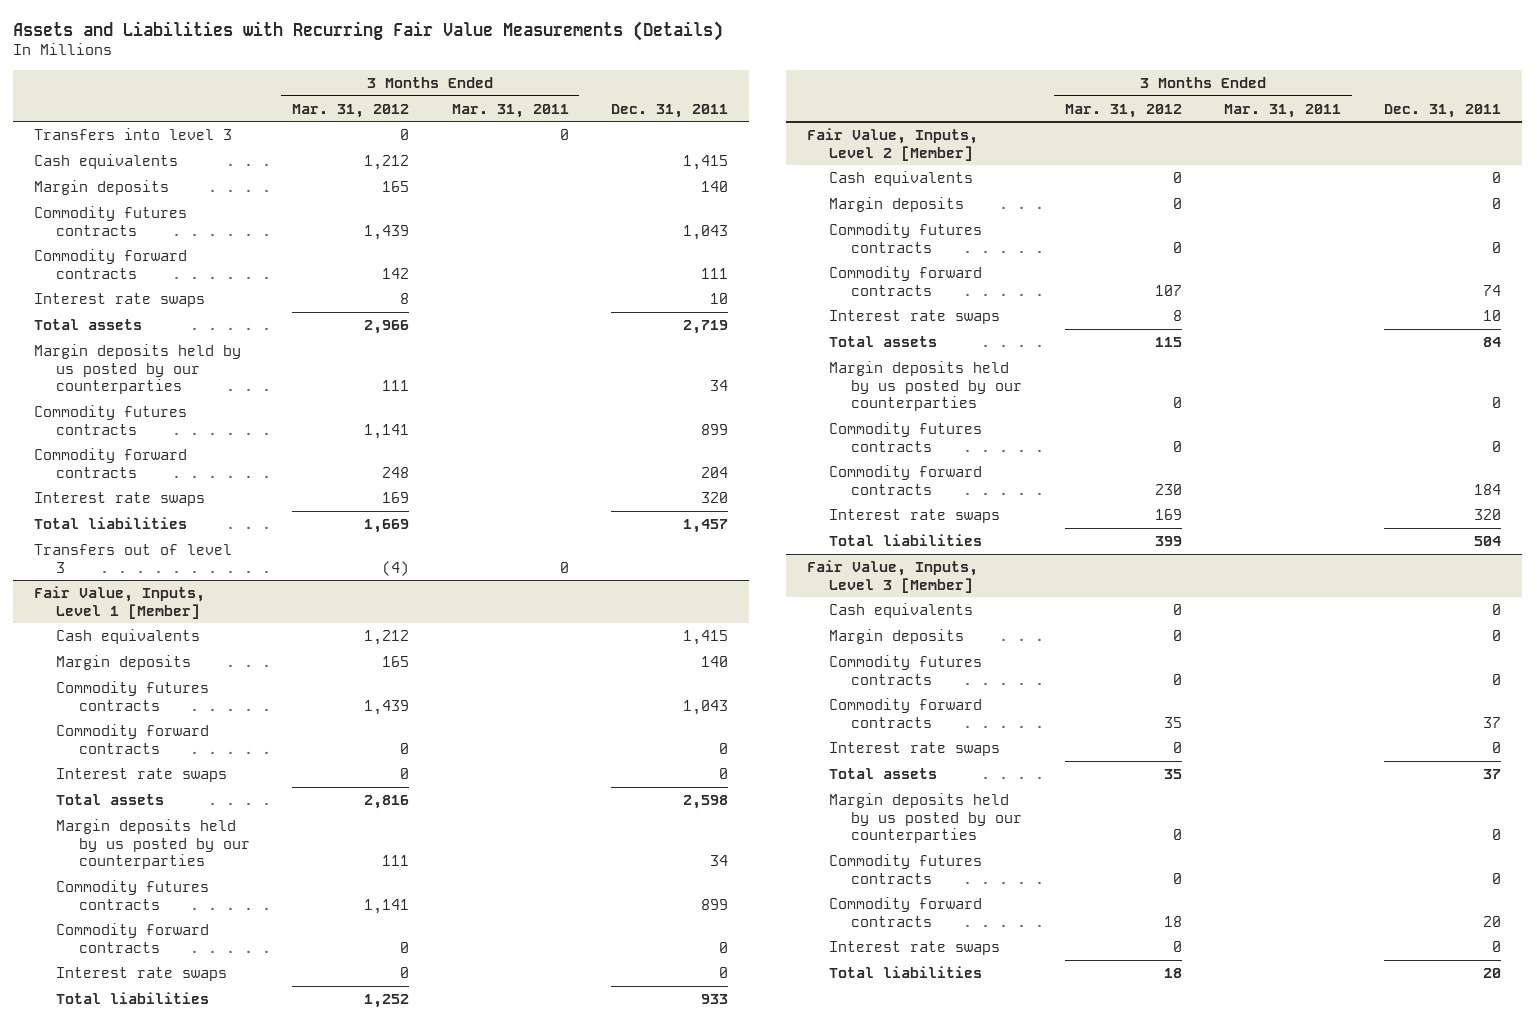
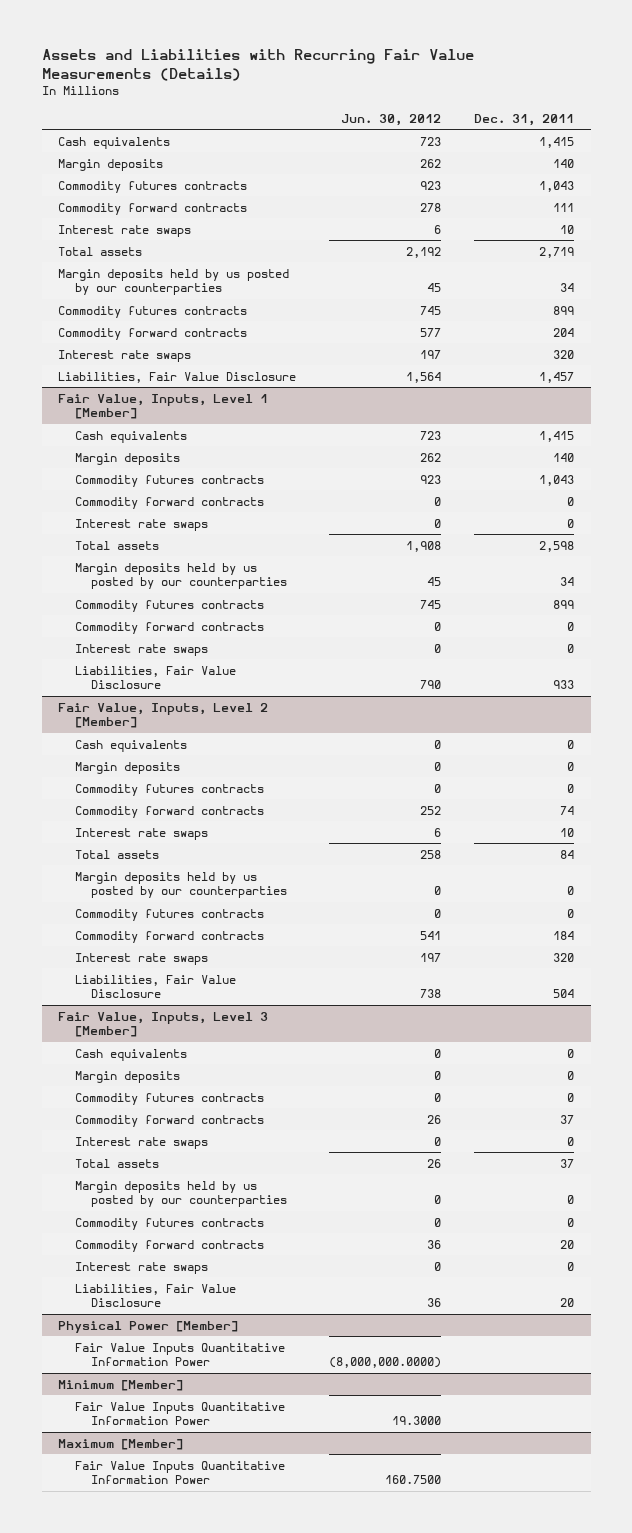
- | 3 Months Ended Mar. 31, 2012 | 3 Months Ended Mar. 31, 2011 | Dec. 31, 2011
+ | Jun. 30, 2012 | Dec. 31, 2011
- Transfers into level 3 | 0 | 0 |
- Total liabilities | 1,669 | | 1,457
- Transfers out of level 3 | (4) | 0 |
+ Liabilities, Fair Value Disclosure | 1,564 | 1,457
@ Fair Value, Inputs, Level 1 [Member]
- Total liabilities | 1,252 | | 933
+ Liabilities, Fair Value Disclosure | 790 | 933
@ Fair Value, Inputs, Level 2 [Member]
- Total liabilities | 399 | | 504
+ Liabilities, Fair Value Disclosure | 738 | 504
@ Fair Value, Inputs, Level 3 [Member]
- Total liabilities | 18 | | 20
+ Liabilities, Fair Value Disclosure | 36 | 20
+ Physical Power [Member]
+ Fair Value Inputs Quantitative Information Power | (8,000,000.0000) |
+ Minimum [Member]
+ Fair Value Inputs Quantitative Information Power | 19.3000 |
+ Maximum [Member]
+ Fair Value Inputs Quantitative Information Power | 160.7500 |

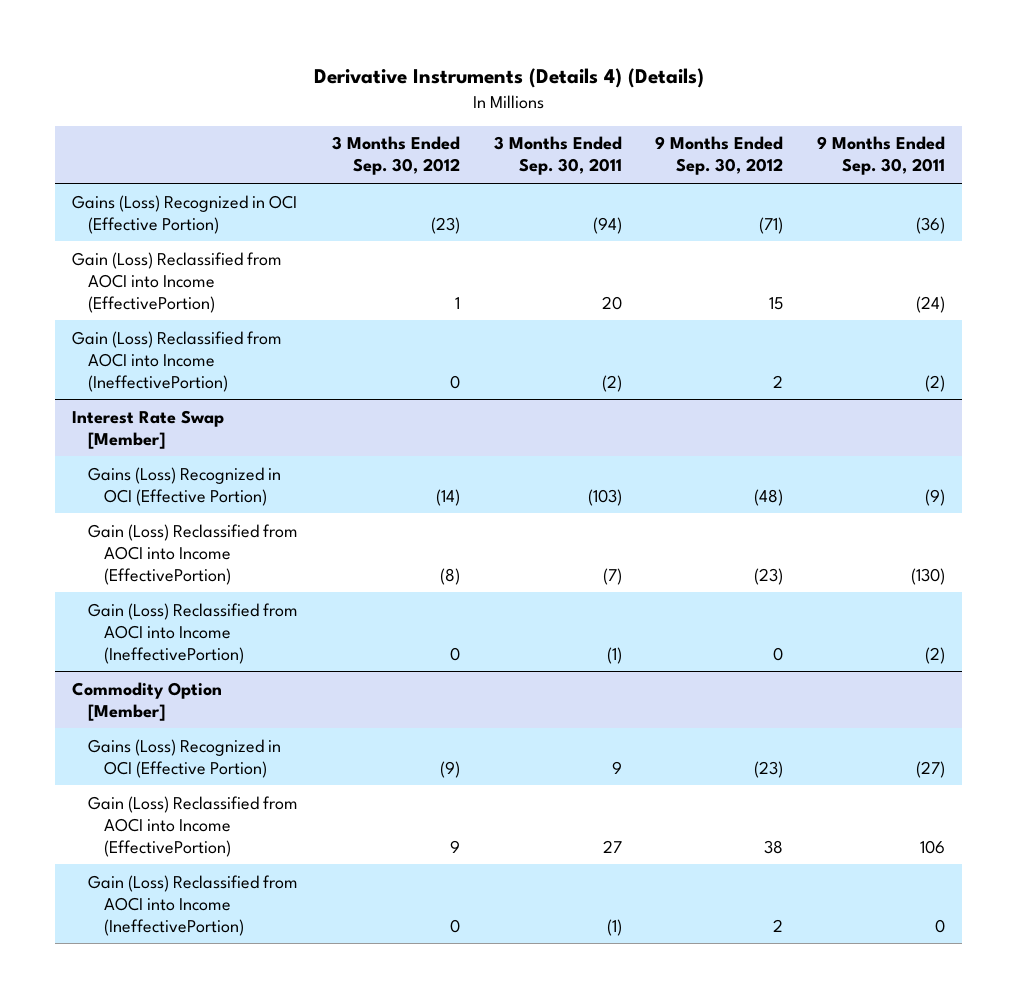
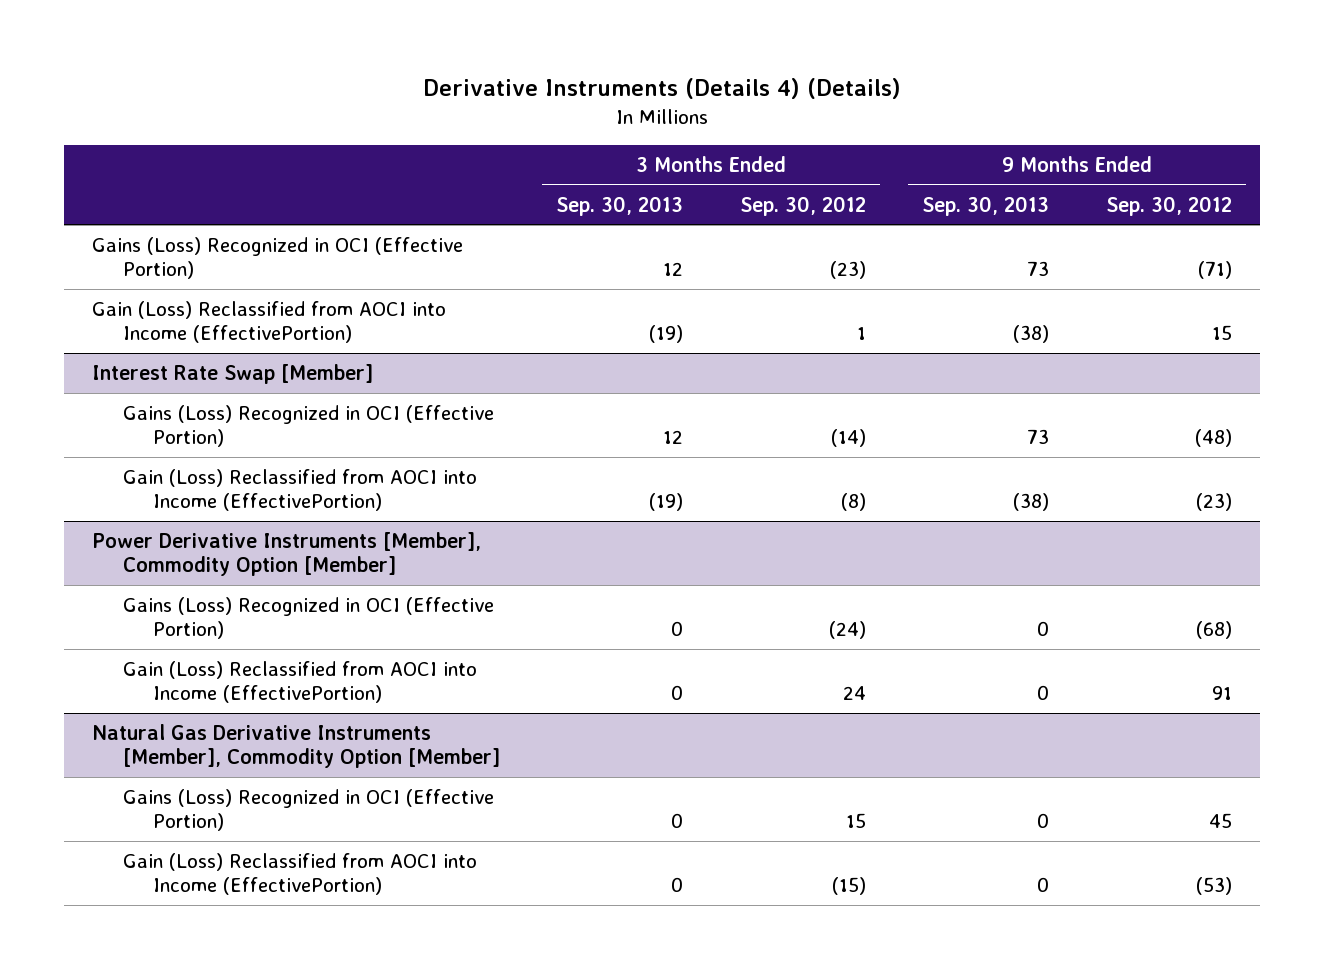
- | 3 Months Ended Sep. 30, 2012 | 3 Months Ended Sep. 30, 2011 | 9 Months Ended Sep. 30, 2012 | 9 Months Ended Sep. 30, 2011
+ | 3 Months Ended Sep. 30, 2013 | 3 Months Ended Sep. 30, 2012 | 9 Months Ended Sep. 30, 2013 | 9 Months Ended Sep. 30, 2012
- Gain (Loss) Reclassified from AOCI into Income (IneffectivePortion) | 0 | (2) | 2 | (2)
@ Interest Rate Swap [Member]
- Gain (Loss) Reclassified from AOCI into Income (IneffectivePortion) | 0 | (1) | 0 | (2)
- Commodity Option [Member]
- Gains (Loss) Recognized in OCI (Effective Portion) | (9) | 9 | (23) | (27)
- Gain (Loss) Reclassified from AOCI into Income (EffectivePortion) | 9 | 27 | 38 | 106
- Gain (Loss) Reclassified from AOCI into Income (IneffectivePortion) | 0 | (1) | 2 | 0
+ Power Derivative Instruments [Member], Commodity Option [Member]
+ Gains (Loss) Recognized in OCI (Effective Portion) | 0 | (24) | 0 | (68)
+ Gain (Loss) Reclassified from AOCI into Income (EffectivePortion) | 0 | 24 | 0 | 91
+ Natural Gas Derivative Instruments [Member], Commodity Option [Member]
+ Gains (Loss) Recognized in OCI (Effective Portion) | 0 | 15 | 0 | 45
+ Gain (Loss) Reclassified from AOCI into Income (EffectivePortion) | 0 | (15) | 0 | (53)

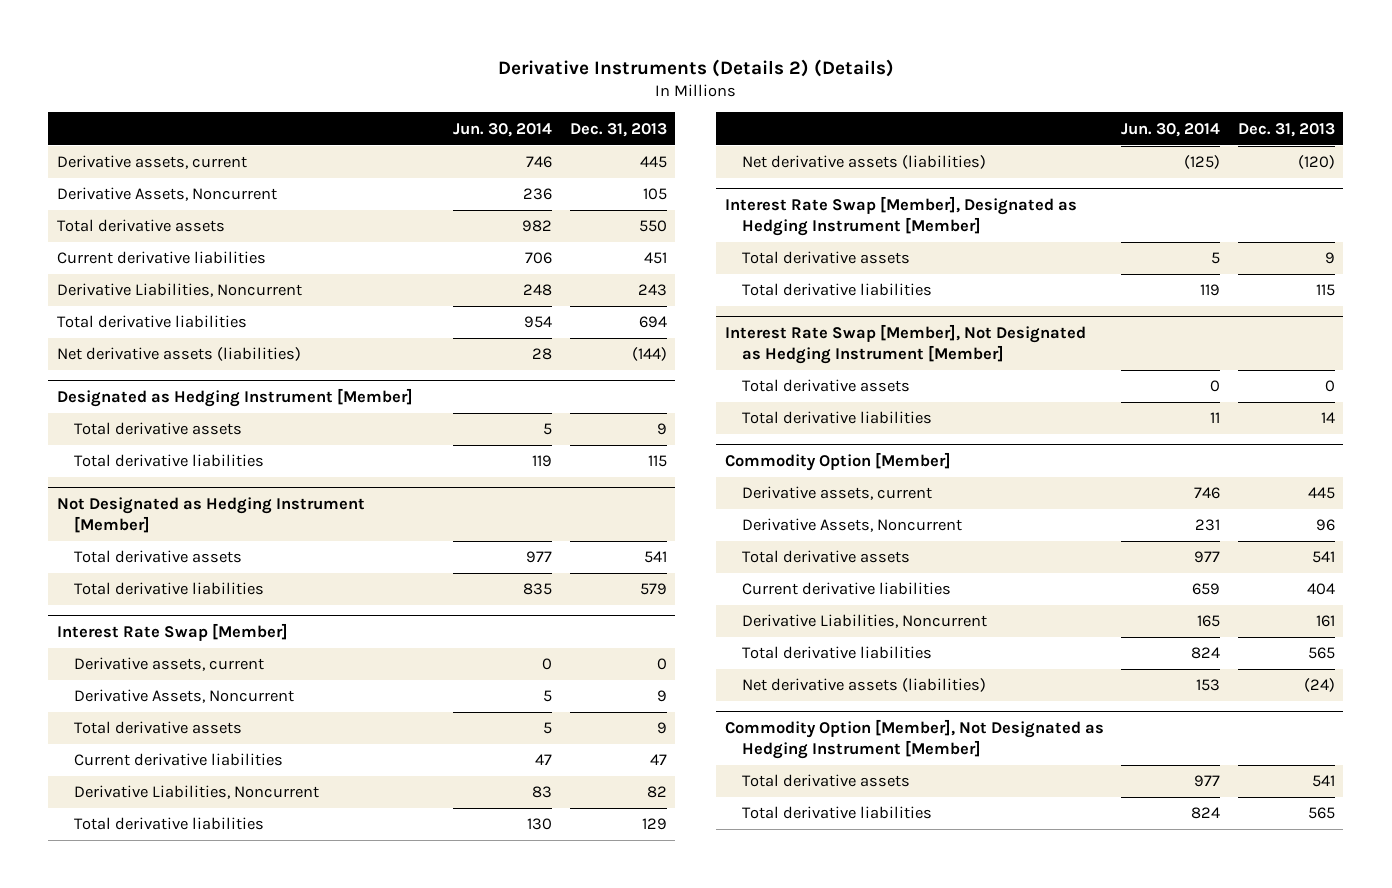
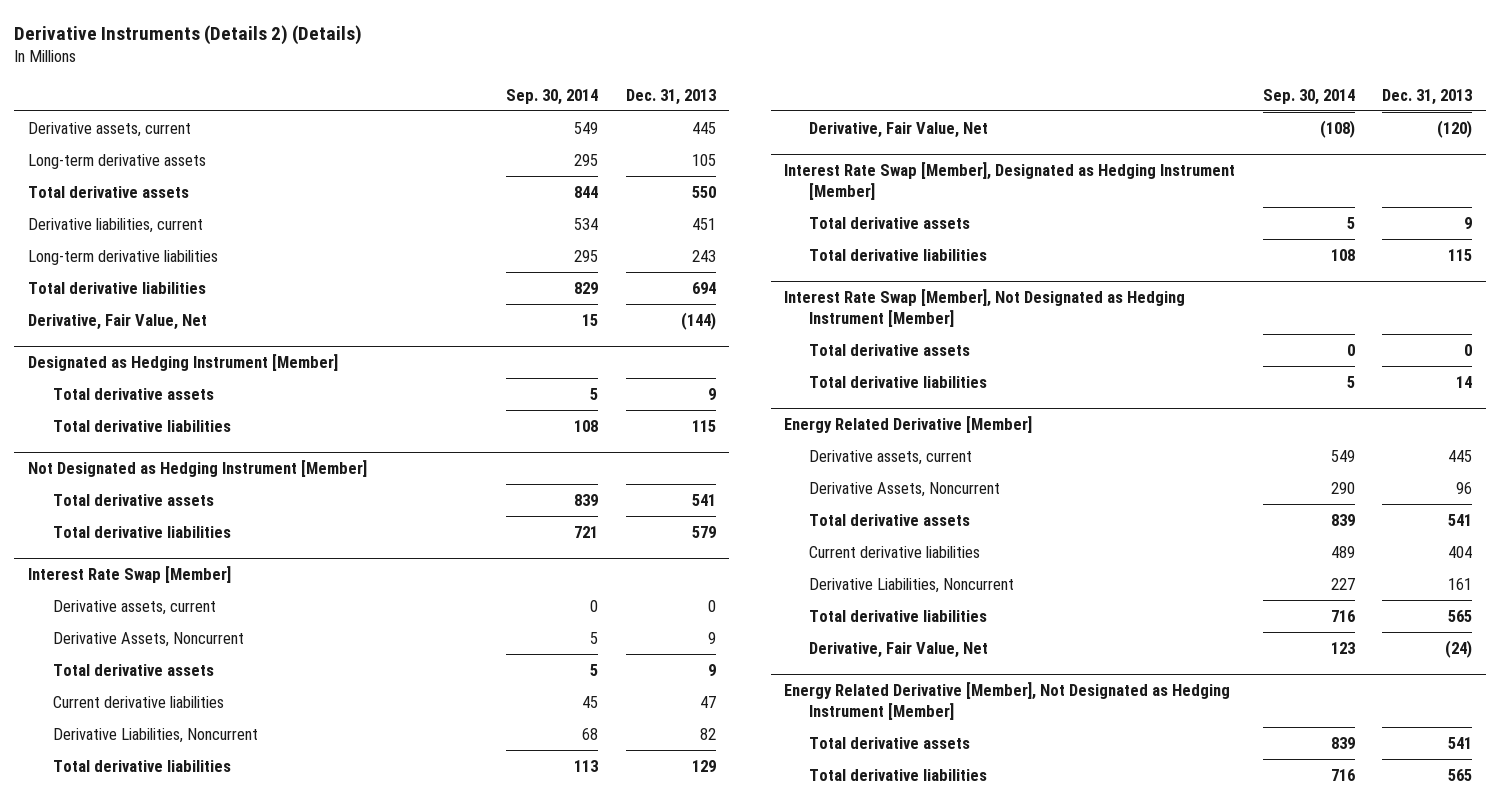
- | Jun. 30, 2014 | Dec. 31, 2013
+ | Sep. 30, 2014 | Dec. 31, 2013
- Derivative Assets, Noncurrent | 236 | 105
+ Long-term derivative assets | 295 | 105
- Current derivative liabilities | 706 | 451
- Derivative Liabilities, Noncurrent | 248 | 243
+ Derivative liabilities, current | 534 | 451
+ Long-term derivative liabilities | 295 | 243
- Net derivative assets (liabilities) | 28 | (144)
+ Derivative, Fair Value, Net | 15 | (144)
@ Interest Rate Swap [Member]
- Net derivative assets (liabilities) | (125) | (120)
+ Derivative, Fair Value, Net | (108) | (120)
- Commodity Option [Member]
+ Energy Related Derivative [Member]
- Net derivative assets (liabilities) | 153 | (24)
- Commodity Option [Member], Not Designated as Hedging Instrument [Member]
+ Derivative, Fair Value, Net | 123 | (24)
+ Energy Related Derivative [Member], Not Designated as Hedging Instrument [Member]

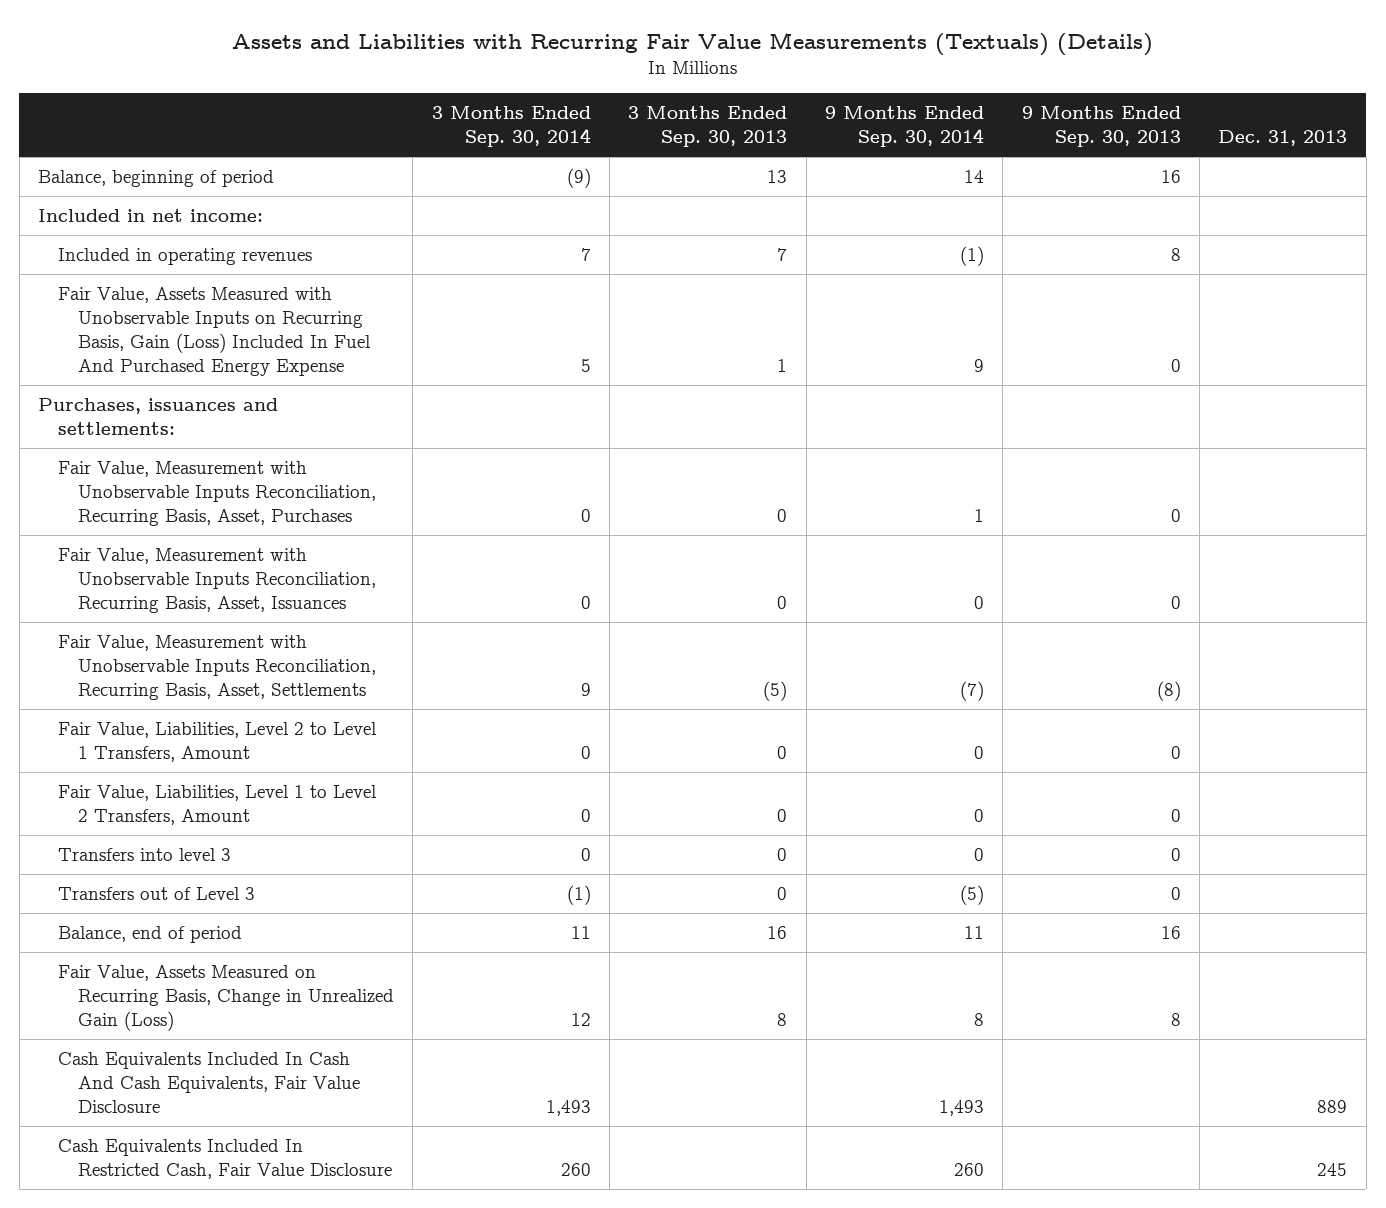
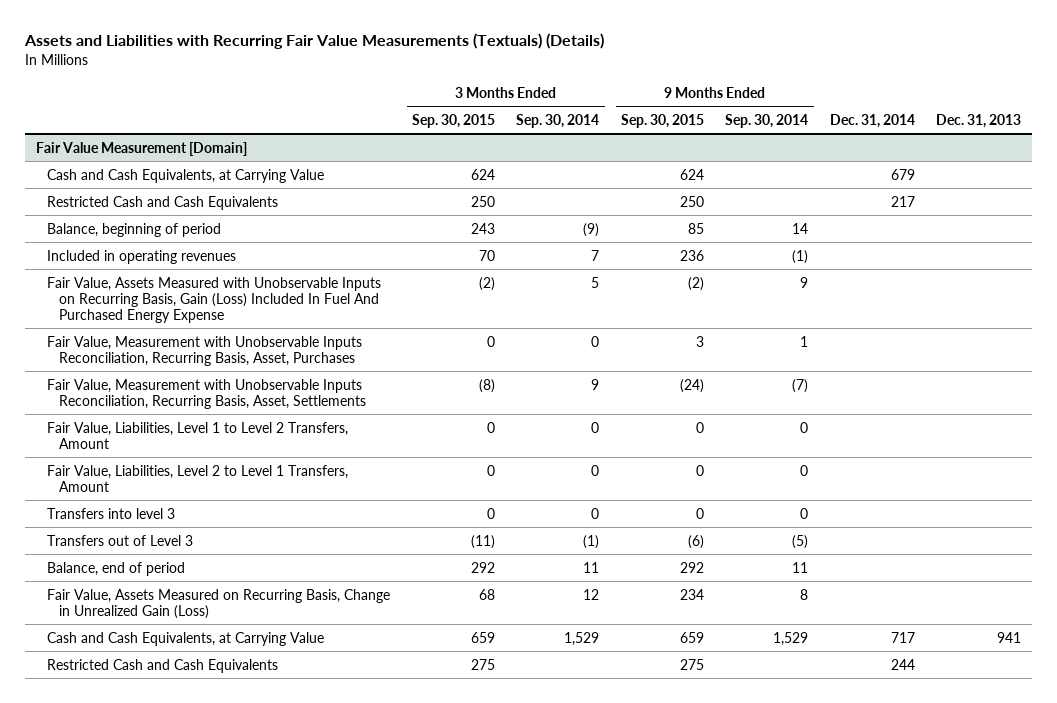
- | 3 Months Ended Sep. 30, 2014 | 3 Months Ended Sep. 30, 2013 | 9 Months Ended Sep. 30, 2014 | 9 Months Ended Sep. 30, 2013 | Dec. 31, 2013
+ | 3 Months Ended Sep. 30, 2015 | 3 Months Ended Sep. 30, 2014 | 9 Months Ended Sep. 30, 2015 | 9 Months Ended Sep. 30, 2014 | Dec. 31, 2014 | Dec. 31, 2013
+ Fair Value Measurement [Domain]
+ Cash and Cash Equivalents, at Carrying Value | 624 | | 624 | | 679 |
+ Restricted Cash and Cash Equivalents | 250 | | 250 | | 217 |
- Included in net income:
- Purchases, issuances and settlements:
- Fair Value, Measurement with Unobservable Inputs Reconciliation, Recurring Basis, Asset, Issuances | 0 | 0 | 0 | 0 |
- Fair Value, Liabilities, Level 2 to Level 1 Transfers, Amount | 0 | 0 | 0 | 0 |
+ Fair Value, Liabilities, Level 2 to Level 1 Transfers, Amount | 0 | 0 | 0 | 0 | |
- Cash Equivalents Included In Cash And Cash Equivalents, Fair Value Disclosure | 1,493 | | 1,493 | | 889
- Cash Equivalents Included In Restricted Cash, Fair Value Disclosure | 260 | | 260 | | 245
+ Cash and Cash Equivalents, at Carrying Value | 659 | 1,529 | 659 | 1,529 | 717 | 941
+ Restricted Cash and Cash Equivalents | 275 | | 275 | | 244 |

